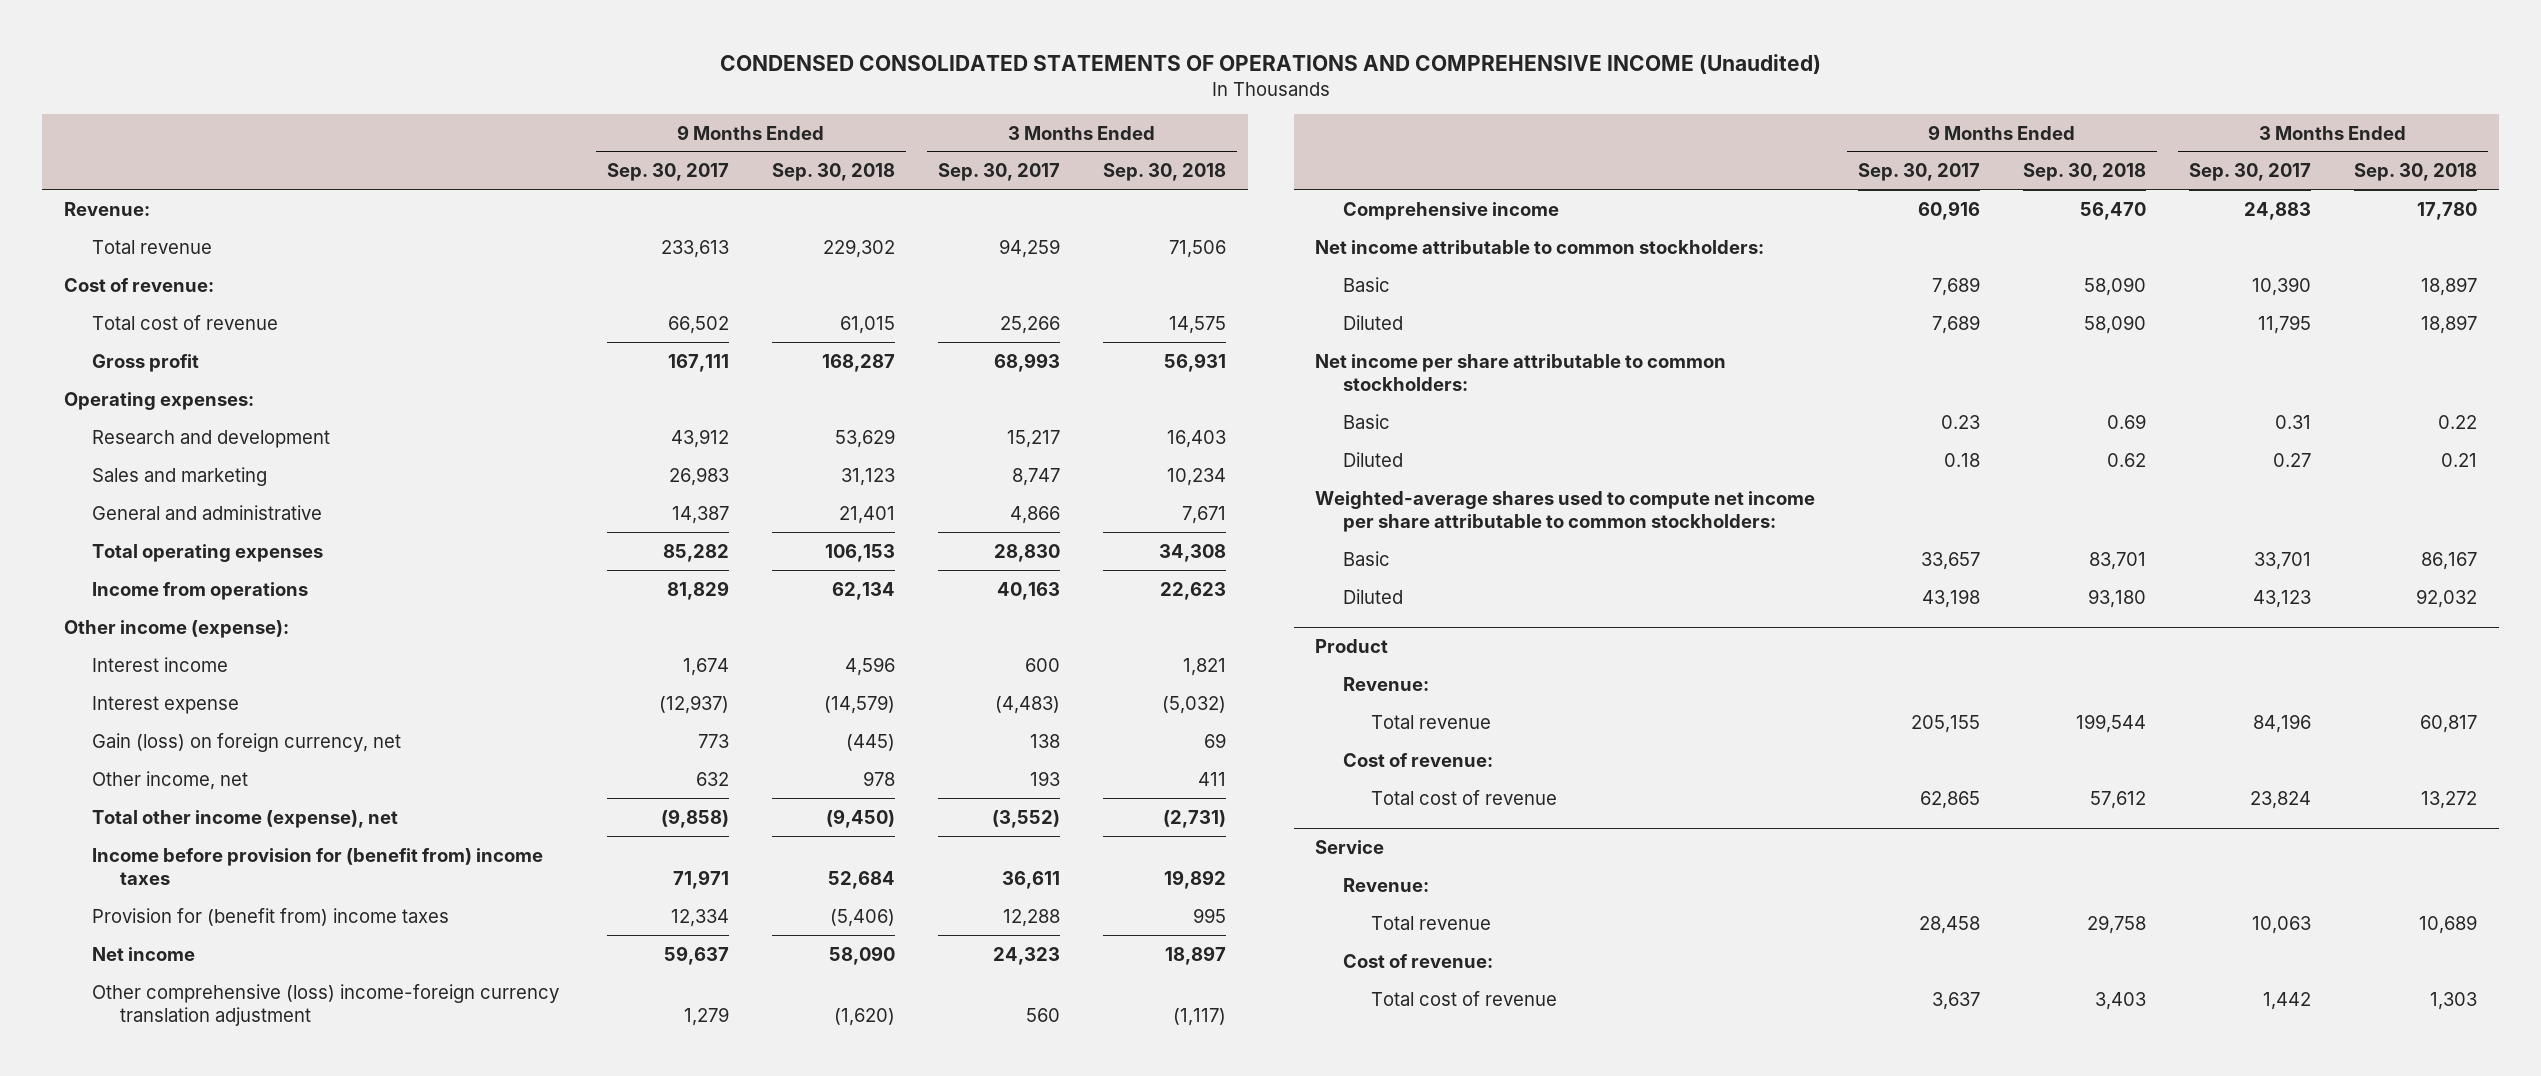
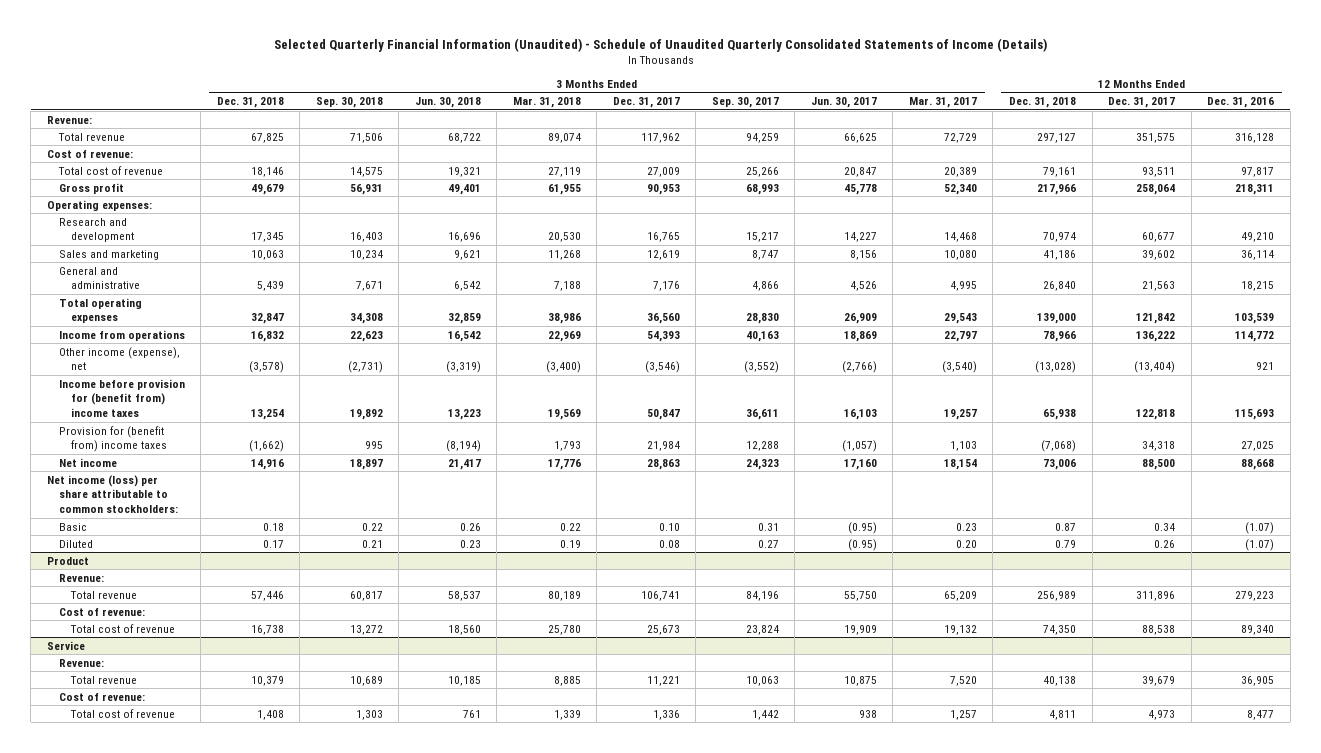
- CONDENSED CONSOLIDATED STATEMENTS OF OPERATIONS AND COMPREHENSIVE INCOME (Unaudited)
+ Selected Quarterly Financial Information (Unaudited) - Schedule of Unaudited Quarterly Consolidated Statements of Income (Details)
- | 9 Months Ended Sep. 30, 2017 | 9 Months Ended Sep. 30, 2018 | 3 Months Ended Sep. 30, 2017 | 3 Months Ended Sep. 30, 2018
+ | 3 Months Ended Dec. 31, 2018 | 3 Months Ended Sep. 30, 2018 | 3 Months Ended Jun. 30, 2018 | 3 Months Ended Mar. 31, 2018 | 3 Months Ended Dec. 31, 2017 | 3 Months Ended Sep. 30, 2017 | 3 Months Ended Jun. 30, 2017 | 3 Months Ended Mar. 31, 2017 | 12 Months Ended Dec. 31, 2018 | 12 Months Ended Dec. 31, 2017 | 12 Months Ended Dec. 31, 2016
- Other income (expense):
- Interest income | 1,674 | 4,596 | 600 | 1,821
- Interest expense | (12,937) | (14,579) | (4,483) | (5,032)
- Gain (loss) on foreign currency, net | 773 | (445) | 138 | 69
- Other income, net | 632 | 978 | 193 | 411
- Total other income (expense), net | (9,858) | (9,450) | (3,552) | (2,731)
+ Other income (expense), net | (3,578) | (2,731) | (3,319) | (3,400) | (3,546) | (3,552) | (2,766) | (3,540) | (13,028) | (13,404) | 921
- Other comprehensive (loss) income-foreign currency translation adjustment | 1,279 | (1,620) | 560 | (1,117)
- Comprehensive income | 60,916 | 56,470 | 24,883 | 17,780
- Net income attributable to common stockholders:
- Basic | 7,689 | 58,090 | 10,390 | 18,897
- Diluted | 7,689 | 58,090 | 11,795 | 18,897
- Net income per share attributable to common stockholders:
+ Net income (loss) per share attributable to common stockholders:
- Weighted-average shares used to compute net income per share attributable to common stockholders:
- Basic | 33,657 | 83,701 | 33,701 | 86,167
- Diluted | 43,198 | 93,180 | 43,123 | 92,032

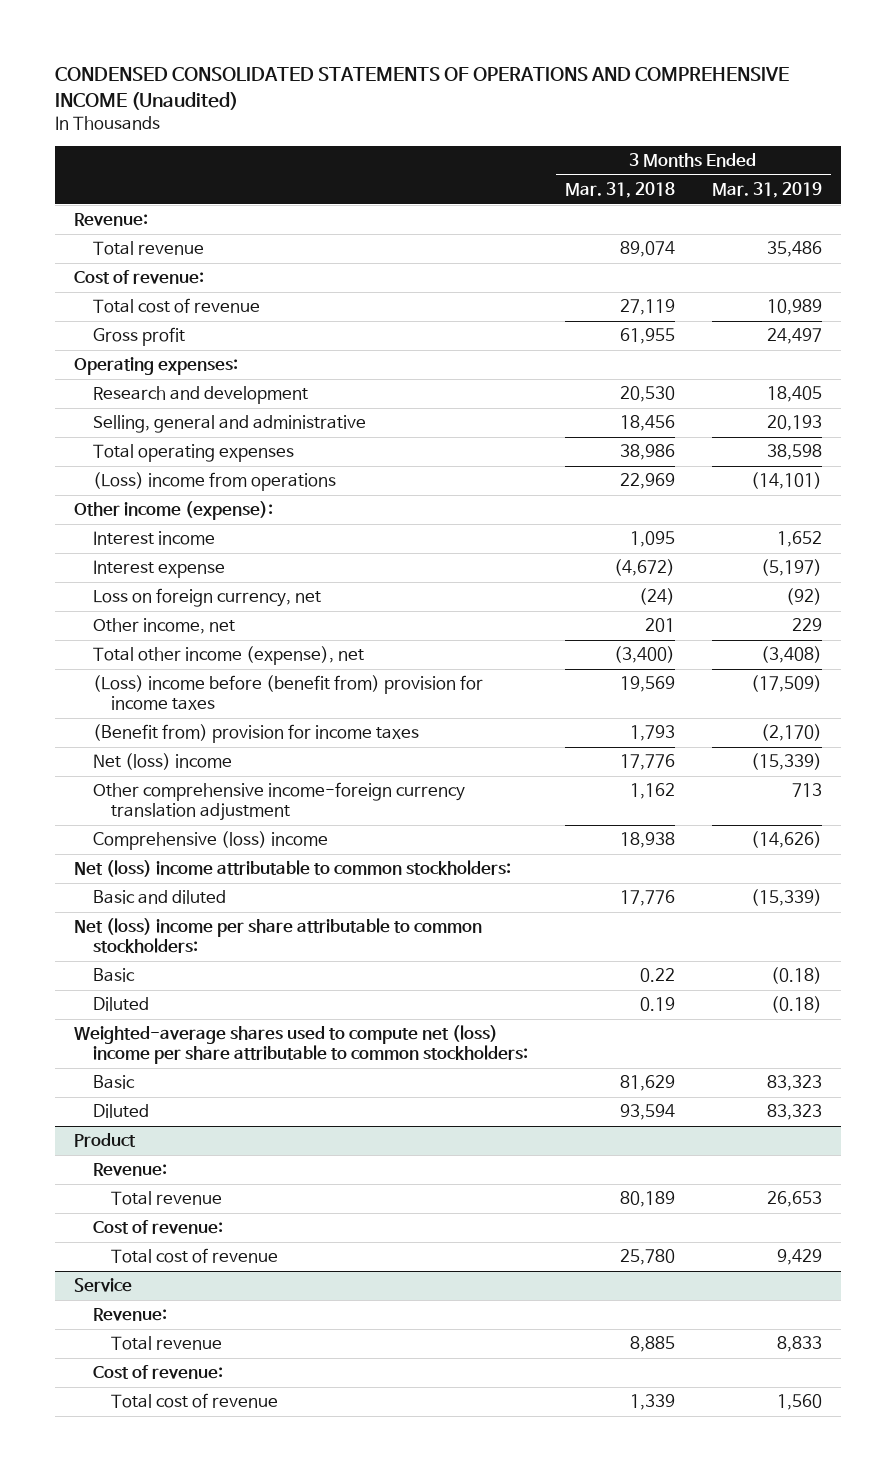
- Selected Quarterly Financial Information (Unaudited) - Schedule of Unaudited Quarterly Consolidated Statements of Income (Details)
+ CONDENSED CONSOLIDATED STATEMENTS OF OPERATIONS AND COMPREHENSIVE INCOME (Unaudited)
- | 3 Months Ended Dec. 31, 2018 | 3 Months Ended Sep. 30, 2018 | 3 Months Ended Jun. 30, 2018 | 3 Months Ended Mar. 31, 2018 | 3 Months Ended Dec. 31, 2017 | 3 Months Ended Sep. 30, 2017 | 3 Months Ended Jun. 30, 2017 | 3 Months Ended Mar. 31, 2017 | 12 Months Ended Dec. 31, 2018 | 12 Months Ended Dec. 31, 2017 | 12 Months Ended Dec. 31, 2016
+ | 3 Months Ended Mar. 31, 2018 | 3 Months Ended Mar. 31, 2019
- Sales and marketing | 10,063 | 10,234 | 9,621 | 11,268 | 12,619 | 8,747 | 8,156 | 10,080 | 41,186 | 39,602 | 36,114
- General and administrative | 5,439 | 7,671 | 6,542 | 7,188 | 7,176 | 4,866 | 4,526 | 4,995 | 26,840 | 21,563 | 18,215
+ Selling, general and administrative | 18,456 | 20,193
- Income from operations | 16,832 | 22,623 | 16,542 | 22,969 | 54,393 | 40,163 | 18,869 | 22,797 | 78,966 | 136,222 | 114,772
- Other income (expense), net | (3,578) | (2,731) | (3,319) | (3,400) | (3,546) | (3,552) | (2,766) | (3,540) | (13,028) | (13,404) | 921
- Income before provision for (benefit from) income taxes | 13,254 | 19,892 | 13,223 | 19,569 | 50,847 | 36,611 | 16,103 | 19,257 | 65,938 | 122,818 | 115,693
- Provision for (benefit from) income taxes | (1,662) | 995 | (8,194) | 1,793 | 21,984 | 12,288 | (1,057) | 1,103 | (7,068) | 34,318 | 27,025
- Net income | 14,916 | 18,897 | 21,417 | 17,776 | 28,863 | 24,323 | 17,160 | 18,154 | 73,006 | 88,500 | 88,668
- Net income (loss) per share attributable to common stockholders:
+ (Loss) income from operations | 22,969 | (14,101)
+ Other income (expense):
+ Interest income | 1,095 | 1,652
+ Interest expense | (4,672) | (5,197)
+ Loss on foreign currency, net | (24) | (92)
+ Other income, net | 201 | 229
+ Total other income (expense), net | (3,400) | (3,408)
+ (Loss) income before (benefit from) provision for income taxes | 19,569 | (17,509)
+ (Benefit from) provision for income taxes | 1,793 | (2,170)
+ Net (loss) income | 17,776 | (15,339)
+ Other comprehensive income-foreign currency translation adjustment | 1,162 | 713
+ Comprehensive (loss) income | 18,938 | (14,626)
+ Net (loss) income attributable to common stockholders:
+ Basic and diluted | 17,776 | (15,339)
+ Net (loss) income per share attributable to common stockholders:
+ Weighted-average shares used to compute net (loss) income per share attributable to common stockholders:
+ Basic | 81,629 | 83,323
+ Diluted | 93,594 | 83,323

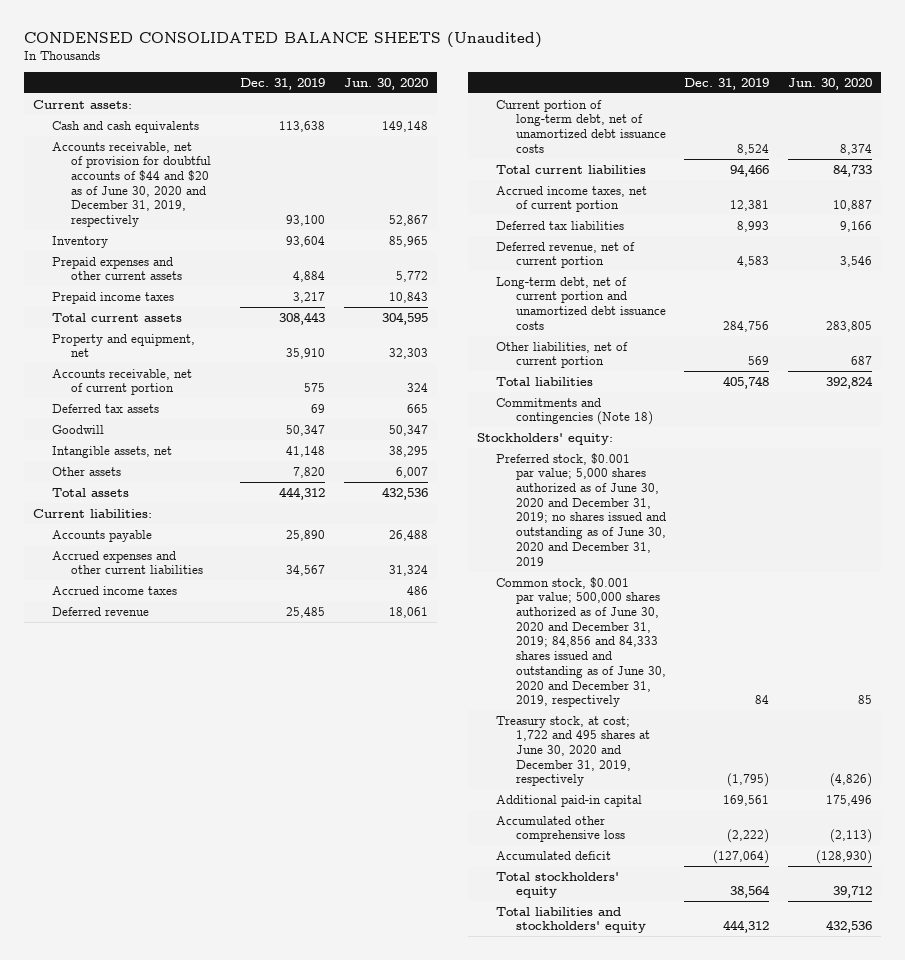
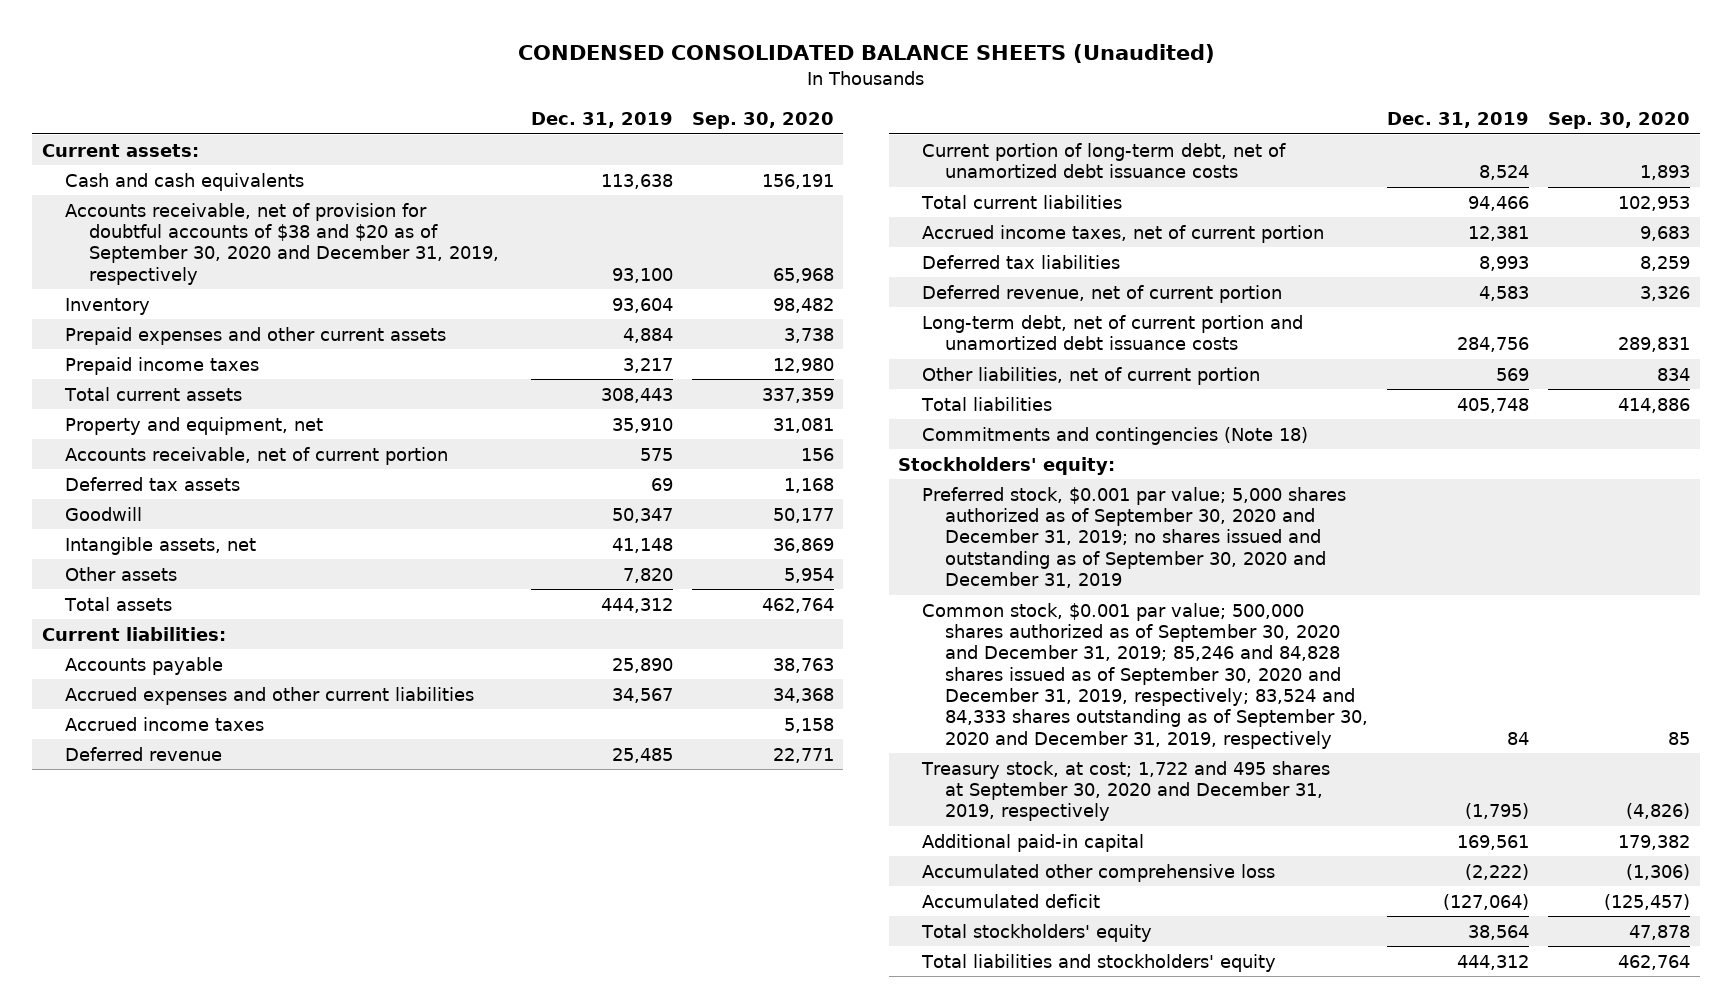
- | Dec. 31, 2019 | Jun. 30, 2020
+ | Dec. 31, 2019 | Sep. 30, 2020
- Accounts receivable, net of provision for doubtful accounts of $44 and $20 as of June 30, 2020 and December 31, 2019, respectively | 93,100 | 52,867
+ Accounts receivable, net of provision for doubtful accounts of $38 and $20 as of September 30, 2020 and December 31, 2019, respectively | 93,100 | 65,968
- Preferred stock, $0.001 par value; 5,000 shares authorized as of June 30, 2020 and December 31, 2019; no shares issued and outstanding as of June 30, 2020 and December 31, 2019
- Common stock, $0.001 par value; 500,000 shares authorized as of June 30, 2020 and December 31, 2019; 84,856 and 84,333 shares issued and outstanding as of June 30, 2020 and December 31, 2019, respectively | 84 | 85
- Treasury stock, at cost; 1,722 and 495 shares at June 30, 2020 and December 31, 2019, respectively | (1,795) | (4,826)
+ Preferred stock, $0.001 par value; 5,000 shares authorized as of September 30, 2020 and December 31, 2019; no shares issued and outstanding as of September 30, 2020 and December 31, 2019
+ Common stock, $0.001 par value; 500,000 shares authorized as of September 30, 2020 and December 31, 2019; 85,246 and 84,828 shares issued as of September 30, 2020 and December 31, 2019, respectively; 83,524 and 84,333 shares outstanding as of September 30, 2020 and December 31, 2019, respectively | 84 | 85
+ Treasury stock, at cost; 1,722 and 495 shares at September 30, 2020 and December 31, 2019, respectively | (1,795) | (4,826)

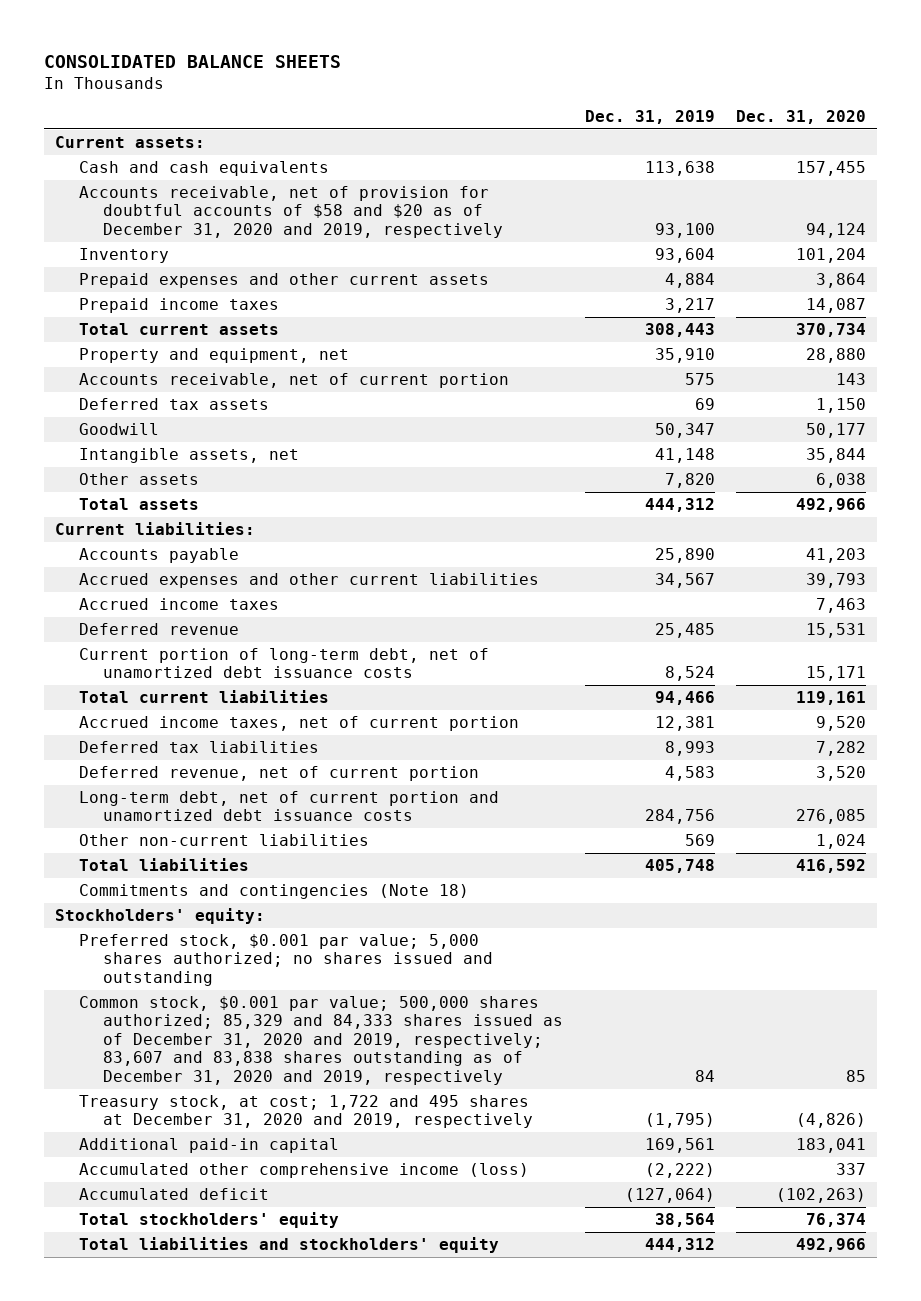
- CONDENSED CONSOLIDATED BALANCE SHEETS (Unaudited)
+ CONSOLIDATED BALANCE SHEETS
- | Dec. 31, 2019 | Sep. 30, 2020
+ | Dec. 31, 2019 | Dec. 31, 2020
- Accounts receivable, net of provision for doubtful accounts of $38 and $20 as of September 30, 2020 and December 31, 2019, respectively | 93,100 | 65,968
+ Accounts receivable, net of provision for doubtful accounts of $58 and $20 as of December 31, 2020 and 2019, respectively | 93,100 | 94,124
- Other liabilities, net of current portion | 569 | 834
+ Other non-current liabilities | 569 | 1,024
- Preferred stock, $0.001 par value; 5,000 shares authorized as of September 30, 2020 and December 31, 2019; no shares issued and outstanding as of September 30, 2020 and December 31, 2019
- Common stock, $0.001 par value; 500,000 shares authorized as of September 30, 2020 and December 31, 2019; 85,246 and 84,828 shares issued as of September 30, 2020 and December 31, 2019, respectively; 83,524 and 84,333 shares outstanding as of September 30, 2020 and December 31, 2019, respectively | 84 | 85
- Treasury stock, at cost; 1,722 and 495 shares at September 30, 2020 and December 31, 2019, respectively | (1,795) | (4,826)
+ Preferred stock, $0.001 par value; 5,000 shares authorized; no shares issued and outstanding
+ Common stock, $0.001 par value; 500,000 shares authorized; 85,329 and 84,333 shares issued as of December 31, 2020 and 2019, respectively; 83,607 and 83,838 shares outstanding as of December 31, 2020 and 2019, respectively | 84 | 85
+ Treasury stock, at cost; 1,722 and 495 shares at December 31, 2020 and 2019, respectively | (1,795) | (4,826)
- Accumulated other comprehensive loss | (2,222) | (1,306)
+ Accumulated other comprehensive income (loss) | (2,222) | 337

